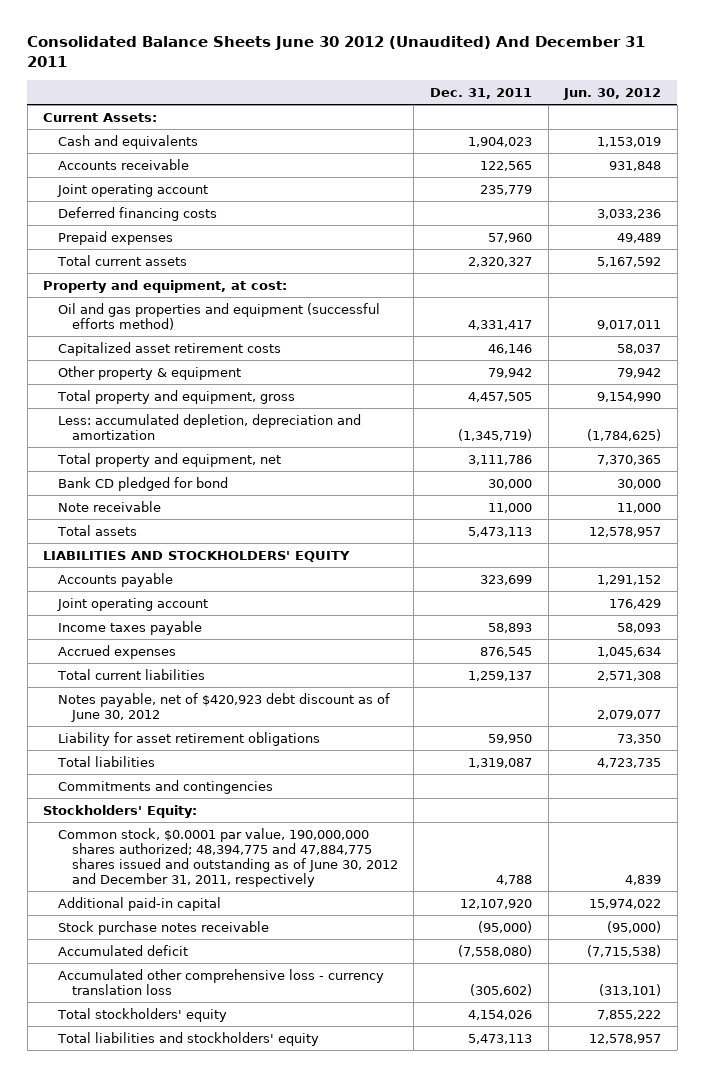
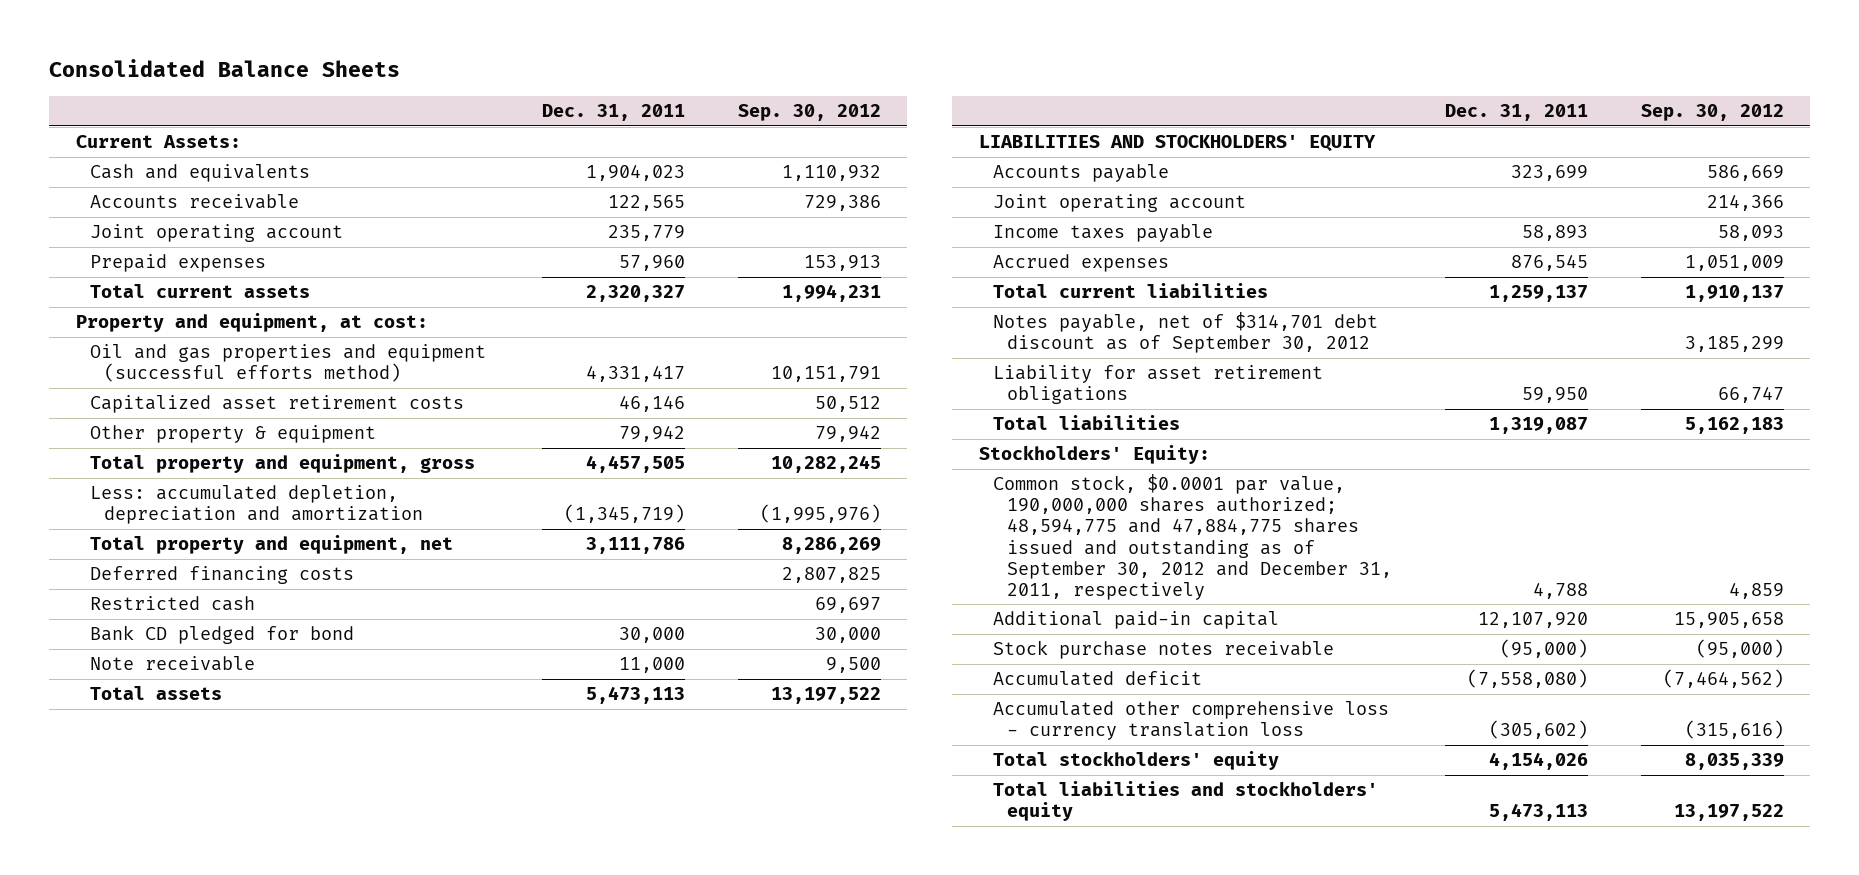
- Consolidated Balance Sheets June 30 2012 (Unaudited) And December 31 2011
+ Consolidated Balance Sheets
- | Dec. 31, 2011 | Jun. 30, 2012
+ | Dec. 31, 2011 | Sep. 30, 2012
moved down: Deferred financing costs | | 2,807,825
+ Restricted cash | | 69,697
- Notes payable, net of $420,923 debt discount as of June 30, 2012 | | 2,079,077
+ Notes payable, net of $314,701 debt discount as of September 30, 2012 | | 3,185,299
- Commitments and contingencies
- Common stock, $0.0001 par value, 190,000,000 shares authorized; 48,394,775 and 47,884,775 shares issued and outstanding as of June 30, 2012 and December 31, 2011, respectively | 4,788 | 4,839
+ Common stock, $0.0001 par value, 190,000,000 shares authorized; 48,594,775 and 47,884,775 shares issued and outstanding as of September 30, 2012 and December 31, 2011, respectively | 4,788 | 4,859

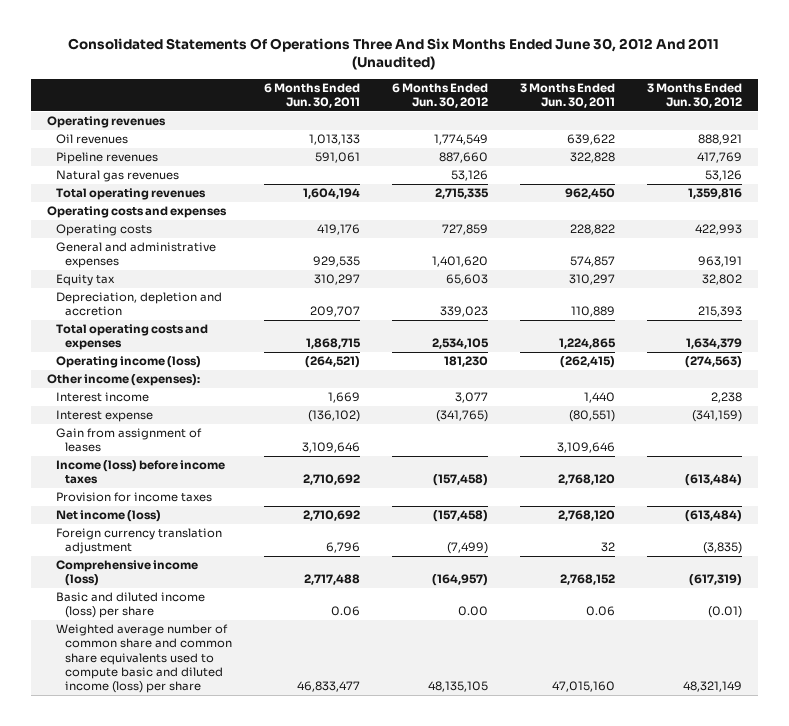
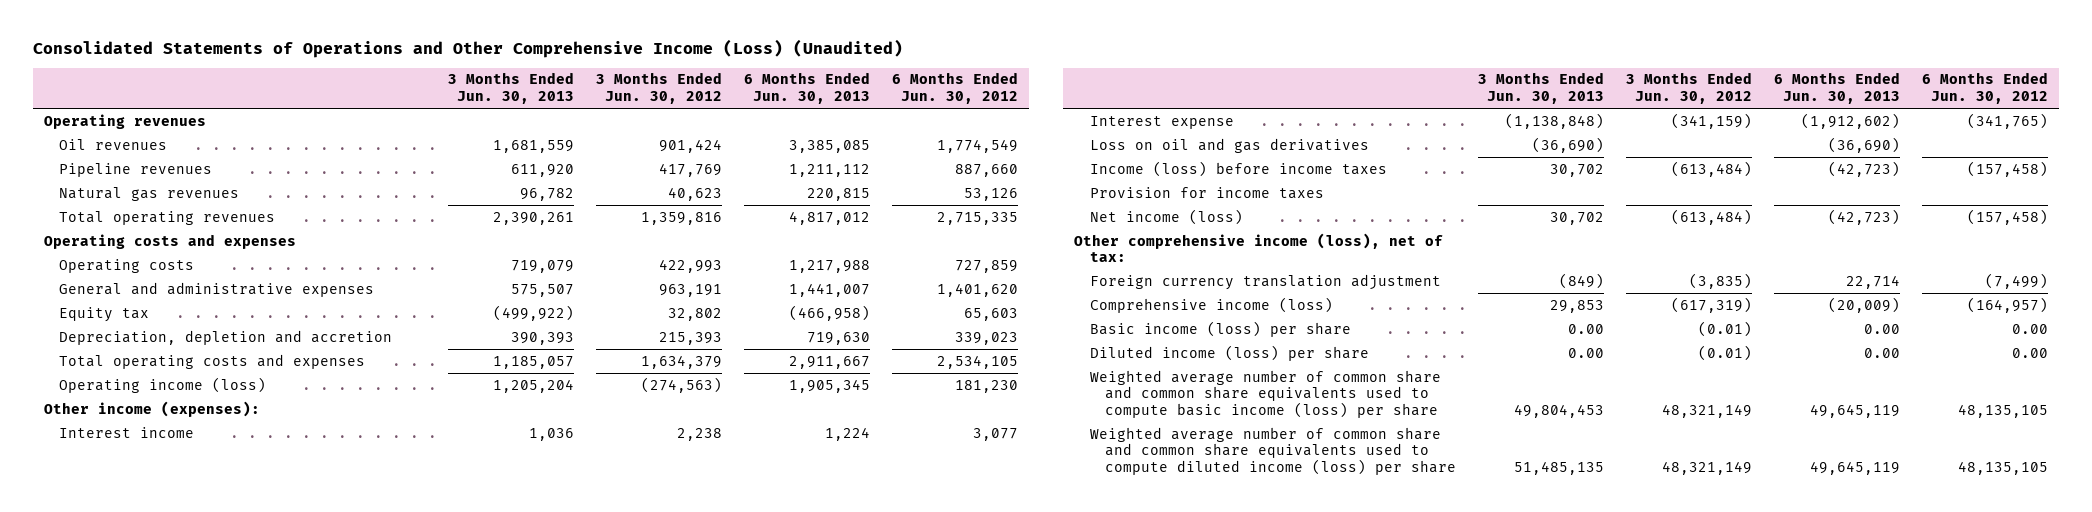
- Consolidated Statements Of Operations Three And Six Months Ended June 30, 2012 And 2011 (Unaudited)
+ Consolidated Statements of Operations and Other Comprehensive Income (Loss) (Unaudited)
- | 6 Months Ended Jun. 30, 2011 | 6 Months Ended Jun. 30, 2012 | 3 Months Ended Jun. 30, 2011 | 3 Months Ended Jun. 30, 2012
+ | 3 Months Ended Jun. 30, 2013 | 3 Months Ended Jun. 30, 2012 | 6 Months Ended Jun. 30, 2013 | 6 Months Ended Jun. 30, 2012
- Oil revenues | 1,013,133 | 1,774,549 | 639,622 | 888,921
+ Oil revenues | 1,681,559 | 901,424 | 3,385,085 | 1,774,549
- Natural gas revenues | | 53,126 | | 53,126
+ Natural gas revenues | 96,782 | 40,623 | 220,815 | 53,126
- Gain from assignment of leases | 3,109,646 | | 3,109,646 |
+ Loss on oil and gas derivatives | (36,690) | | (36,690) |
+ Other comprehensive income (loss), net of tax:
- Basic and diluted income (loss) per share | 0.06 | 0.00 | 0.06 | (0.01)
- Weighted average number of common share and common share equivalents used to compute basic and diluted income (loss) per share | 46,833,477 | 48,135,105 | 47,015,160 | 48,321,149
+ Basic income (loss) per share | 0.00 | (0.01) | 0.00 | 0.00
+ Diluted income (loss) per share | 0.00 | (0.01) | 0.00 | 0.00
+ Weighted average number of common share and common share equivalents used to compute basic income (loss) per share | 49,804,453 | 48,321,149 | 49,645,119 | 48,135,105
+ Weighted average number of common share and common share equivalents used to compute diluted income (loss) per share | 51,485,135 | 48,321,149 | 49,645,119 | 48,135,105

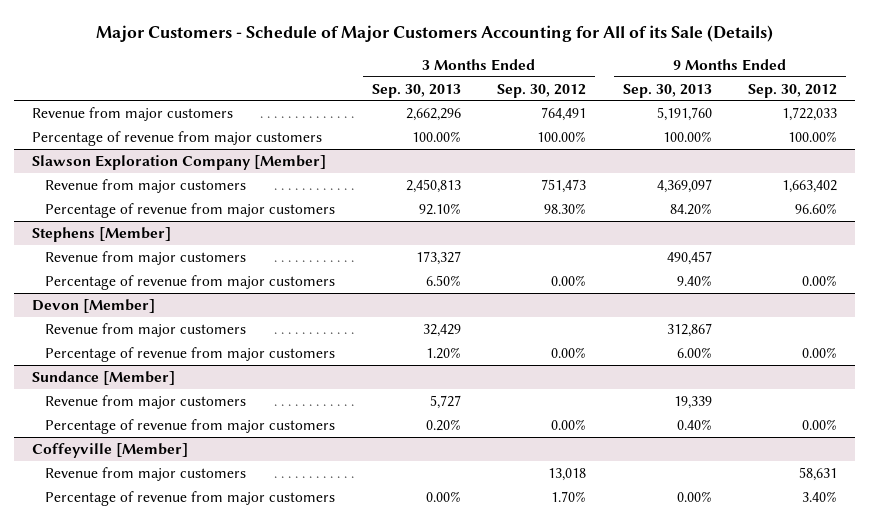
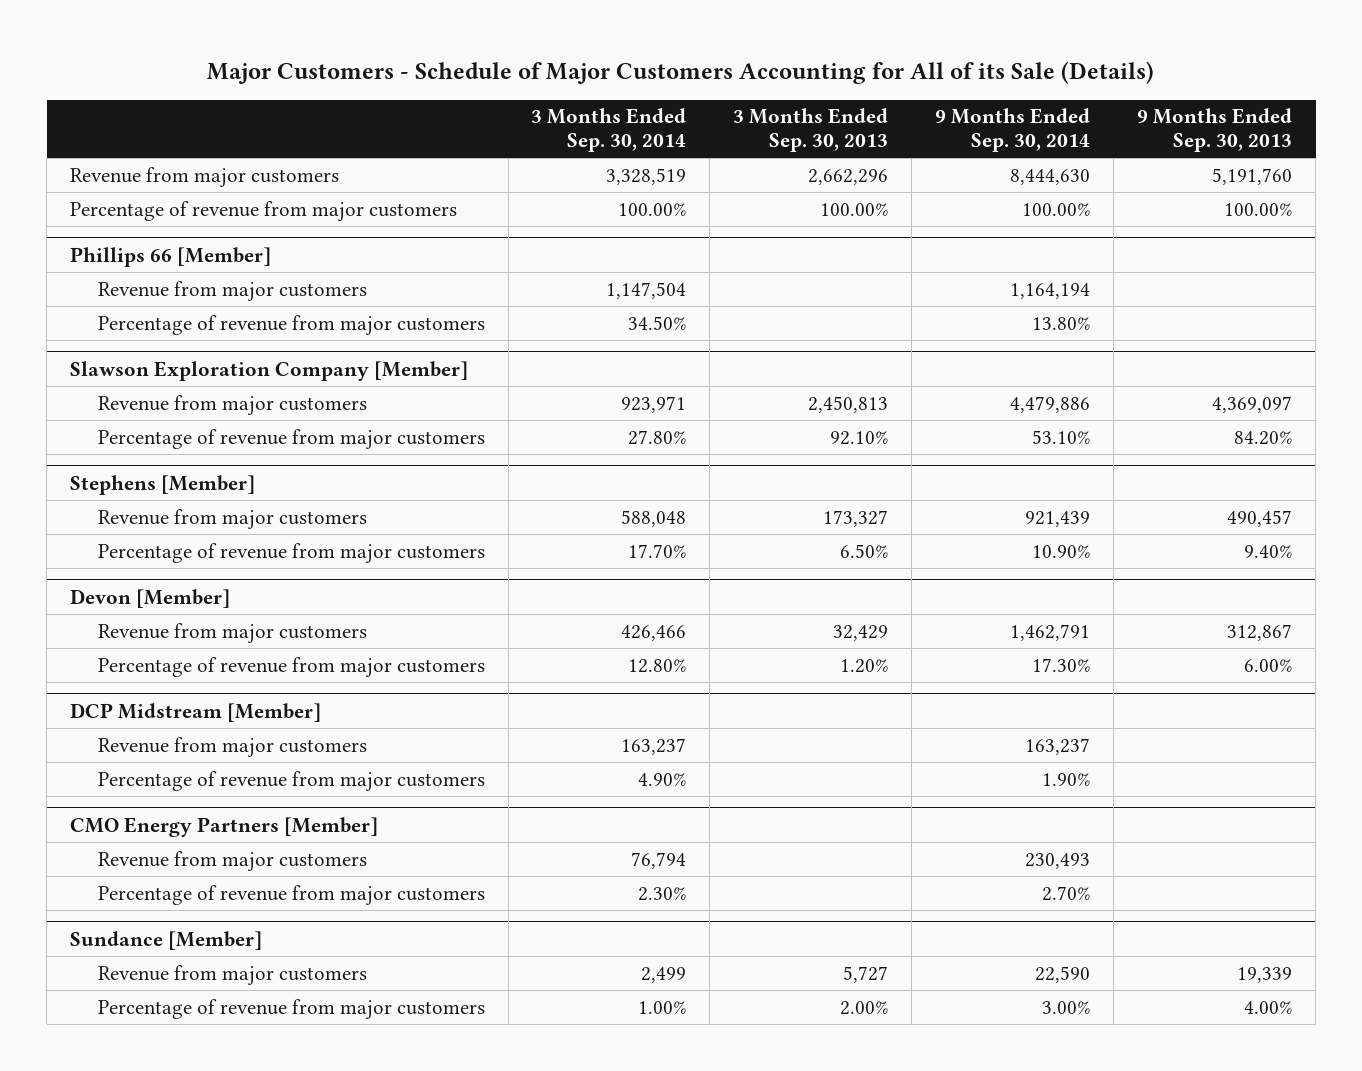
- | 3 Months Ended Sep. 30, 2013 | 3 Months Ended Sep. 30, 2012 | 9 Months Ended Sep. 30, 2013 | 9 Months Ended Sep. 30, 2012
+ | 3 Months Ended Sep. 30, 2014 | 3 Months Ended Sep. 30, 2013 | 9 Months Ended Sep. 30, 2014 | 9 Months Ended Sep. 30, 2013
+ Phillips 66 [Member]
+ Revenue from major customers | 1,147,504 | | 1,164,194 |
+ Percentage of revenue from major customers | 34.50% | | 13.80% |
+ DCP Midstream [Member]
+ Revenue from major customers | 163,237 | | 163,237 |
+ Percentage of revenue from major customers | 4.90% | | 1.90% |
+ CMO Energy Partners [Member]
+ Revenue from major customers | 76,794 | | 230,493 |
+ Percentage of revenue from major customers | 2.30% | | 2.70% |
@ Sundance [Member]
- Percentage of revenue from major customers | 0.20% | 0.00% | 0.40% | 0.00%
- Coffeyville [Member]
- Revenue from major customers | | 13,018 | | 58,631
- Percentage of revenue from major customers | 0.00% | 1.70% | 0.00% | 3.40%
@ Sundance [Member]
+ Percentage of revenue from major customers | 1.00% | 2.00% | 3.00% | 4.00%

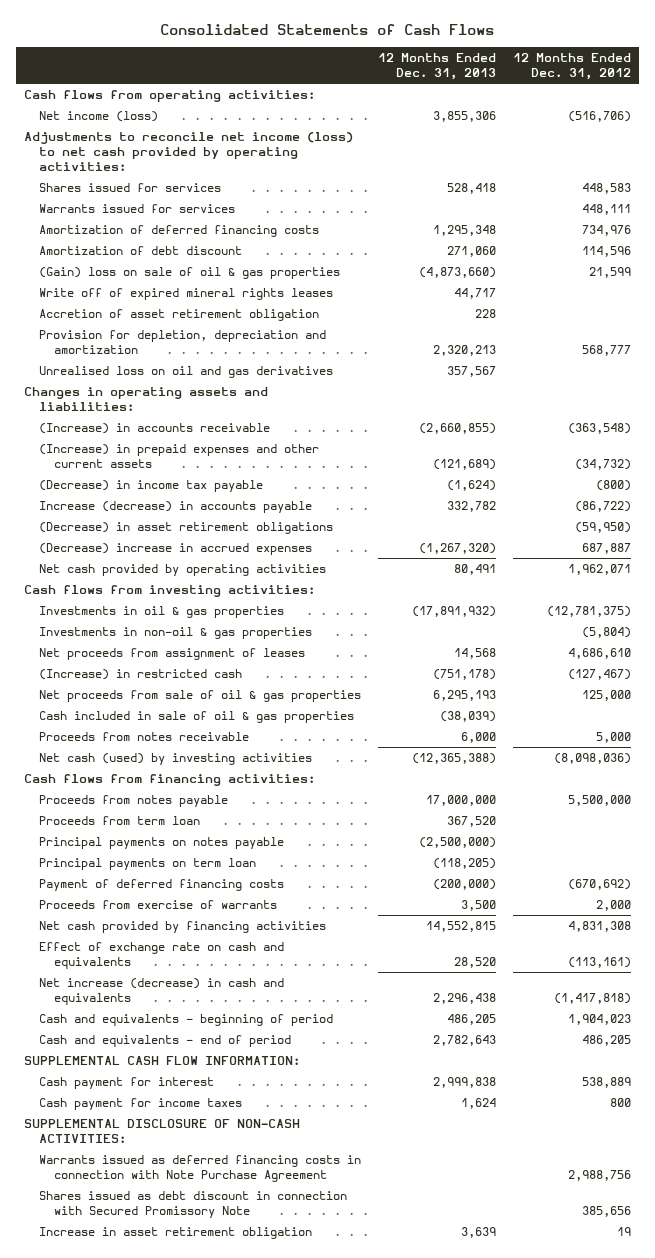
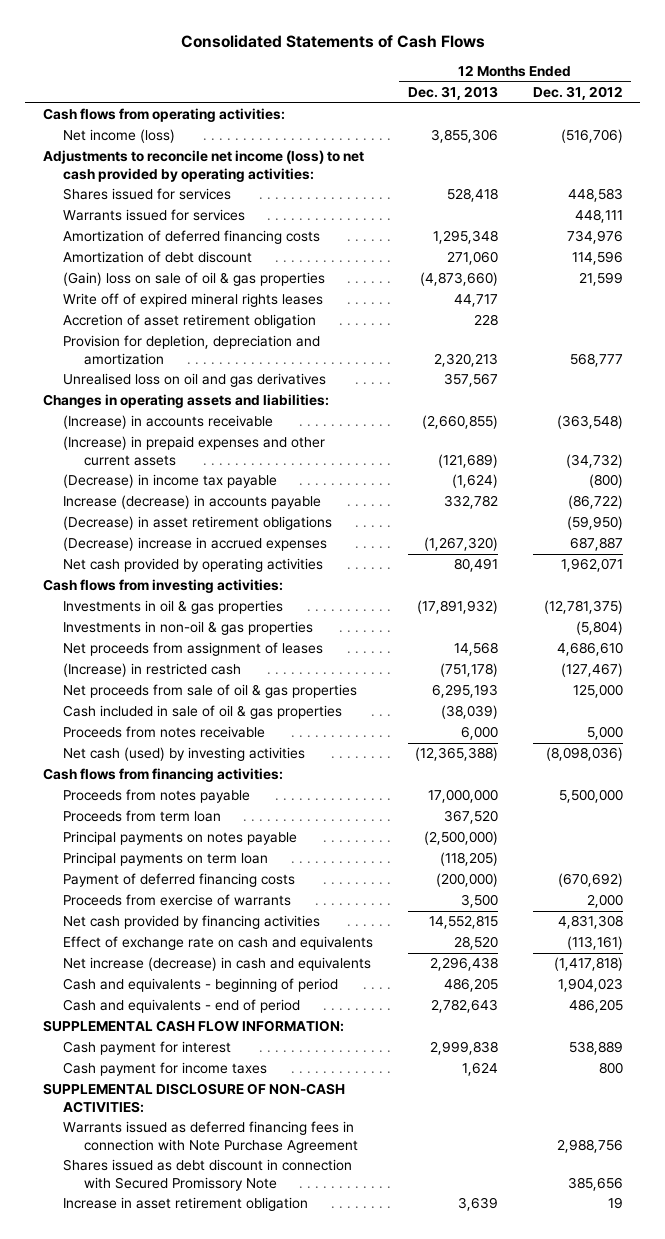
- Warrants issued as deferred financing costs in connection with Note Purchase Agreement | | 2,988,756
+ Warrants issued as deferred financing fees in connection with Note Purchase Agreement | | 2,988,756

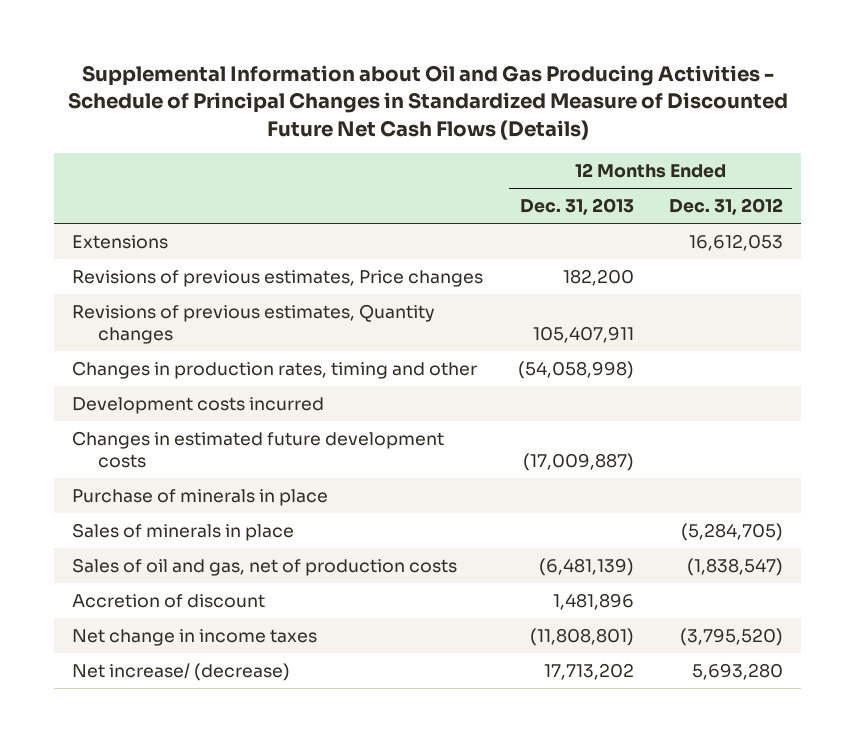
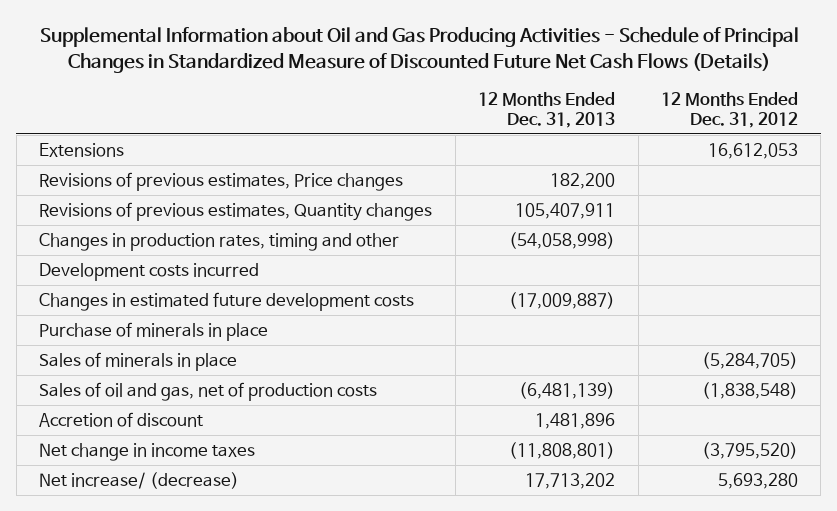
- Sales of oil and gas, net of production costs | (6,481,139) | (1,838,547)
+ Sales of oil and gas, net of production costs | (6,481,139) | (1,838,548)

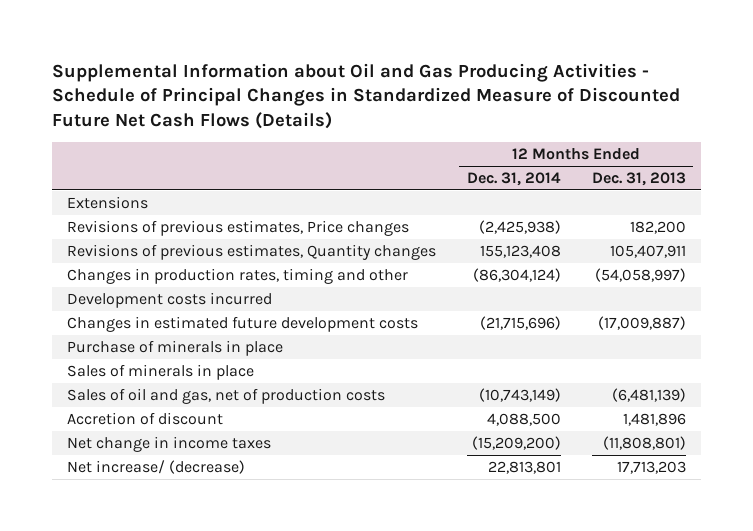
- | 12 Months Ended Dec. 31, 2013 | 12 Months Ended Dec. 31, 2012
+ | 12 Months Ended Dec. 31, 2014 | 12 Months Ended Dec. 31, 2013
- Changes in production rates, timing and other | (54,058,998) |
+ Changes in production rates, timing and other | (86,304,124) | (54,058,997)
- Net increase/ (decrease) | 17,713,202 | 5,693,280
+ Net increase/ (decrease) | 22,813,801 | 17,713,203

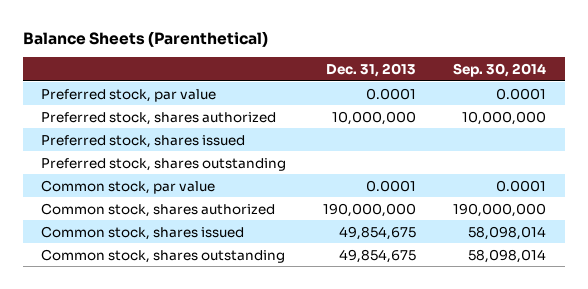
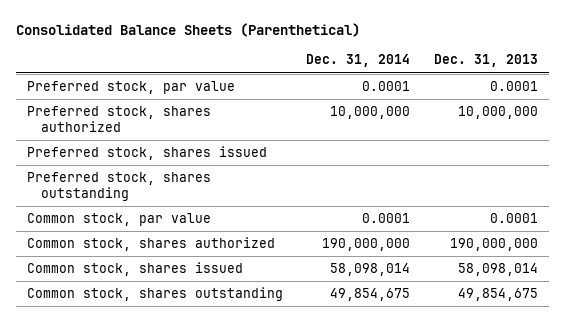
- Balance Sheets (Parenthetical)
+ Consolidated Balance Sheets (Parenthetical)
- | Dec. 31, 2013 | Sep. 30, 2014
+ | Dec. 31, 2014 | Dec. 31, 2013
- Common stock, shares issued | 49,854,675 | 58,098,014
+ Common stock, shares issued | 58,098,014 | 58,098,014

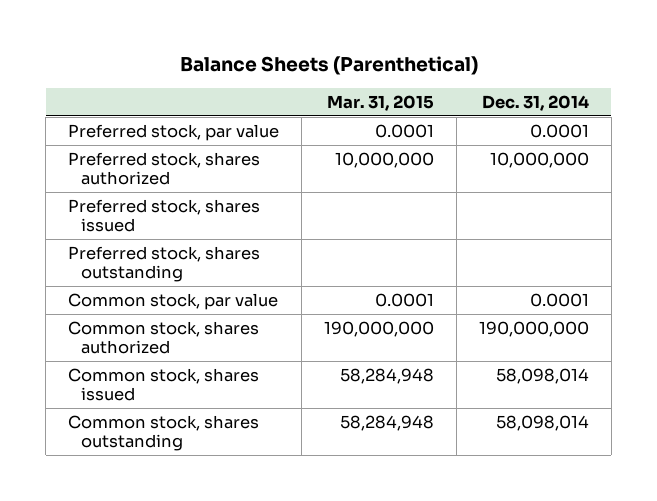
- Consolidated Balance Sheets (Parenthetical)
+ Balance Sheets (Parenthetical)
- | Dec. 31, 2014 | Dec. 31, 2013
+ | Mar. 31, 2015 | Dec. 31, 2014
- Common stock, shares outstanding | 49,854,675 | 49,854,675
+ Common stock, shares outstanding | 58,284,948 | 58,098,014

